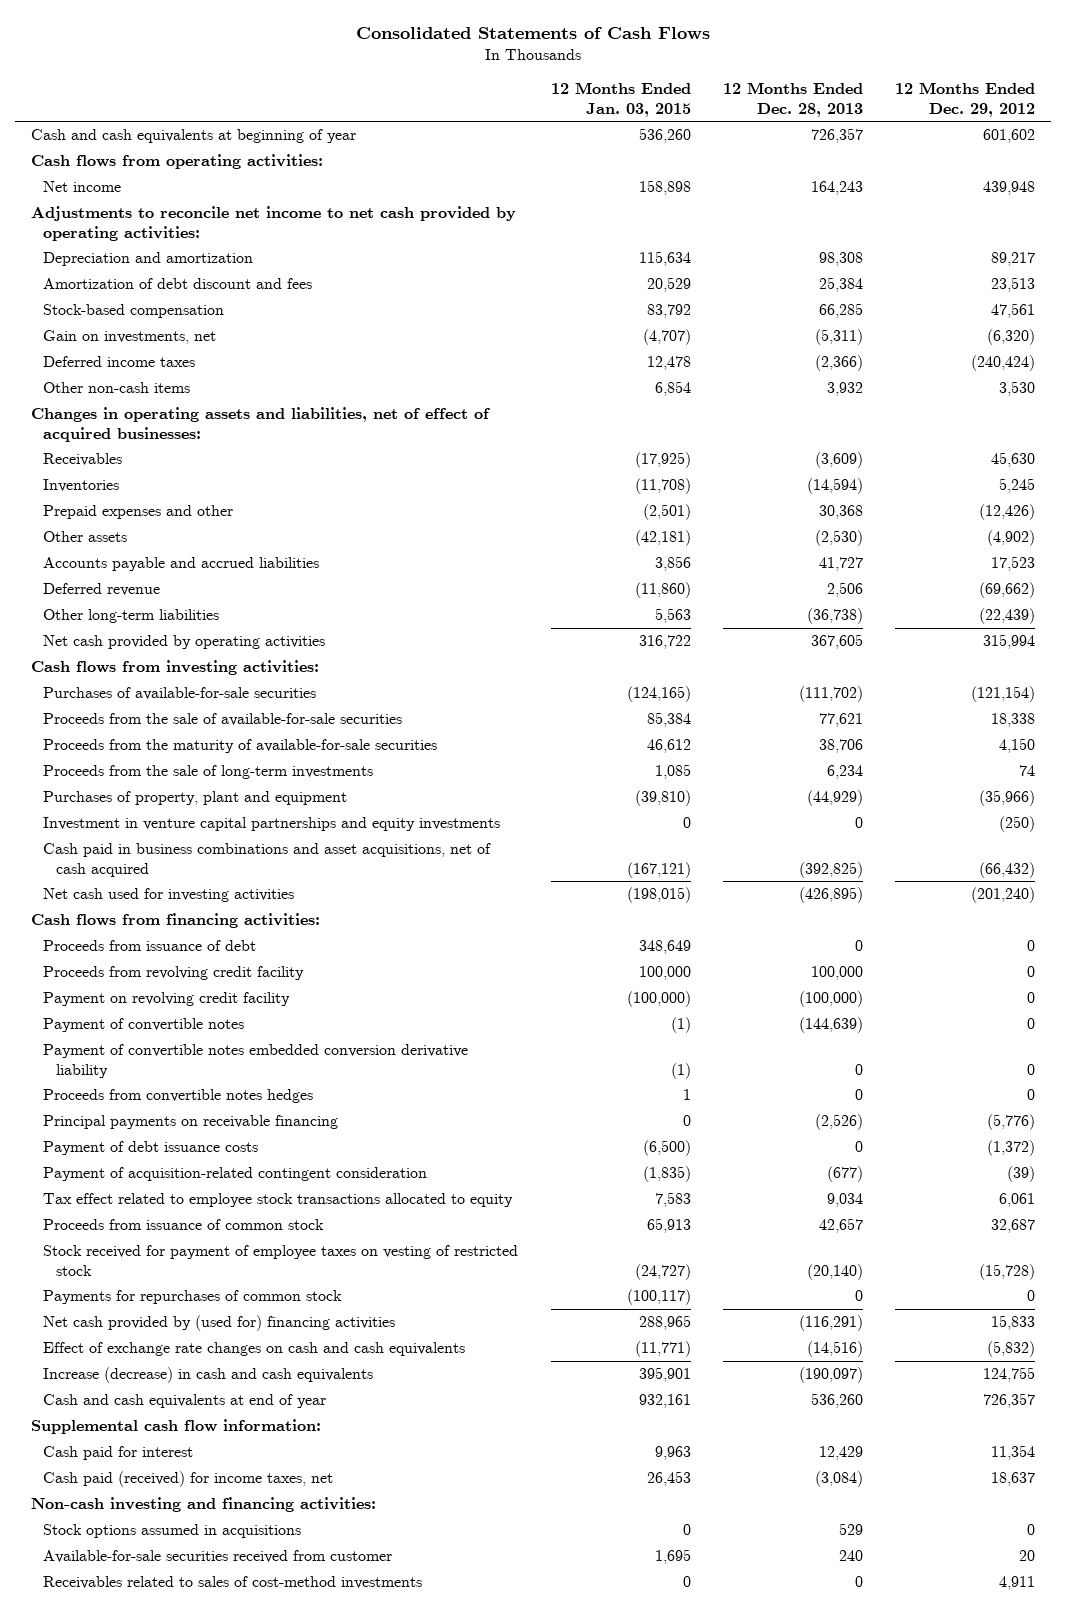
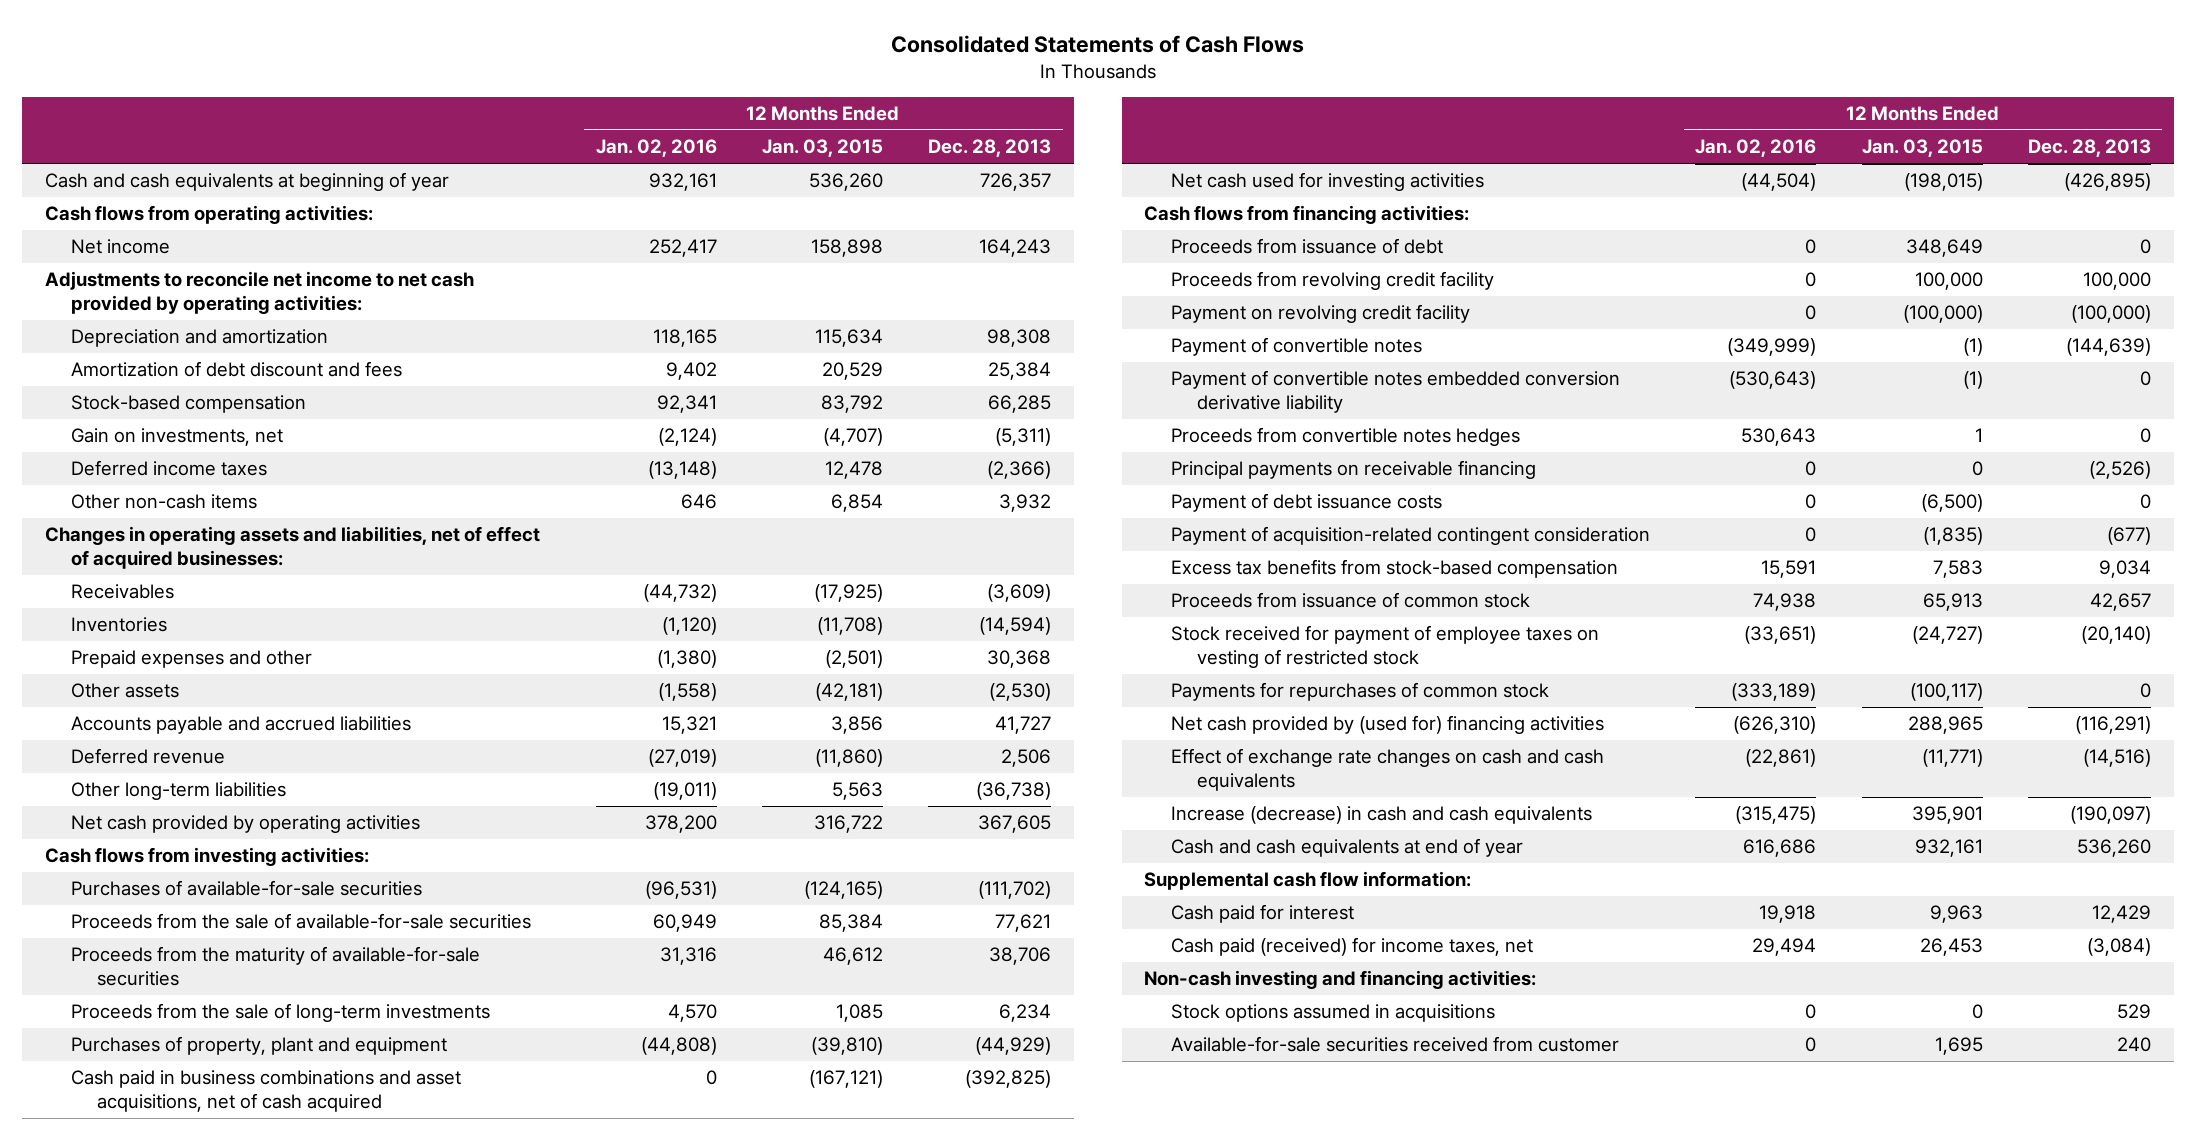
- | 12 Months Ended Jan. 03, 2015 | 12 Months Ended Dec. 28, 2013 | 12 Months Ended Dec. 29, 2012
+ | 12 Months Ended Jan. 02, 2016 | 12 Months Ended Jan. 03, 2015 | 12 Months Ended Dec. 28, 2013
- Investment in venture capital partnerships and equity investments | 0 | 0 | (250)
- Tax effect related to employee stock transactions allocated to equity | 7,583 | 9,034 | 6,061
+ Excess tax benefits from stock-based compensation | 15,591 | 7,583 | 9,034
- Receivables related to sales of cost-method investments | 0 | 0 | 4,911

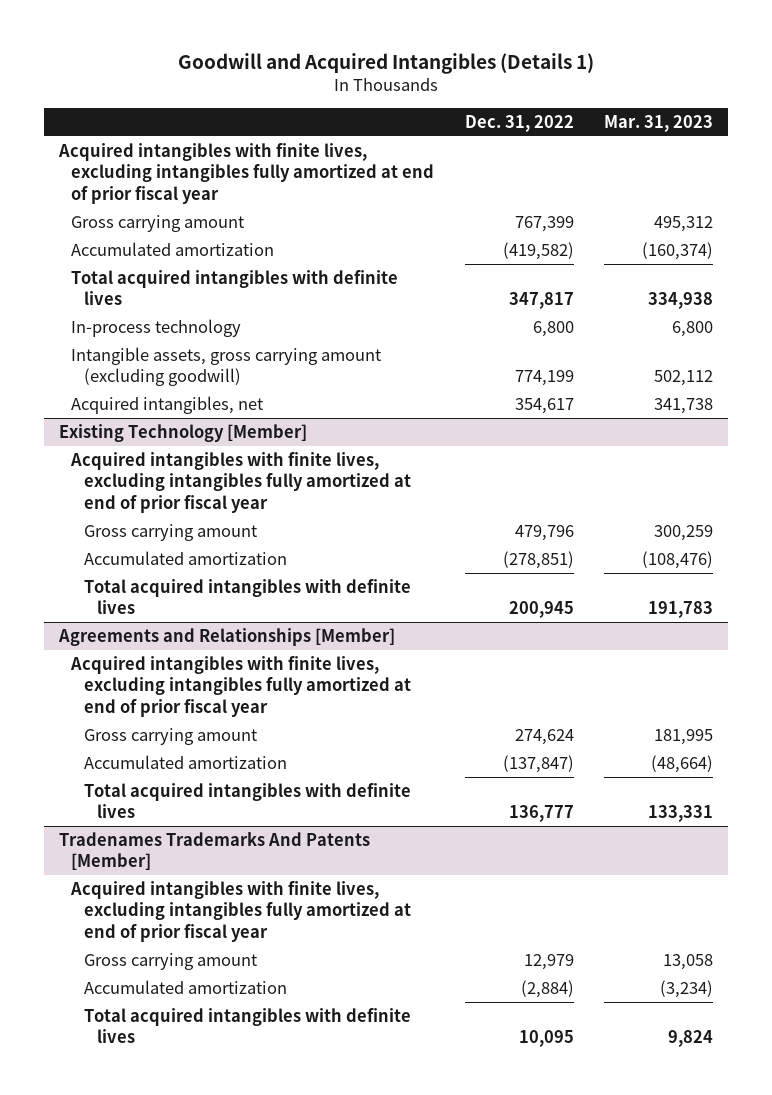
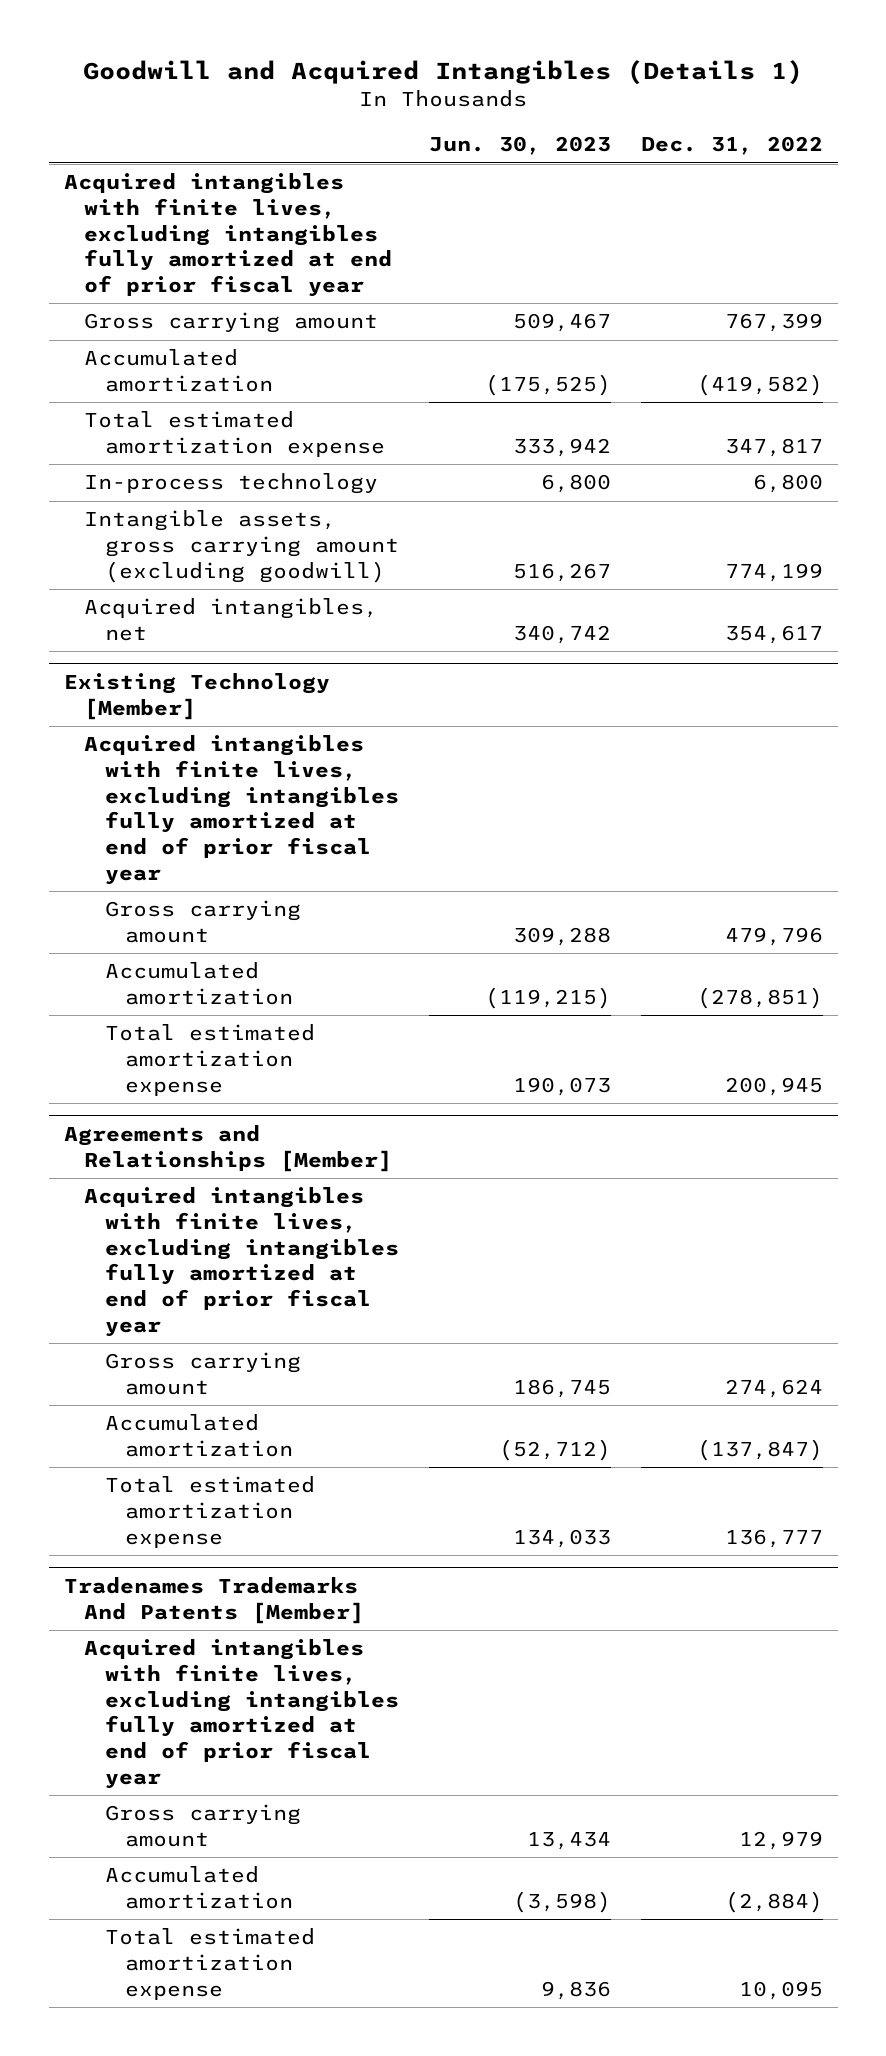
- | Dec. 31, 2022 | Mar. 31, 2023
+ | Jun. 30, 2023 | Dec. 31, 2022
- Total acquired intangibles with definite lives | 347,817 | 334,938
+ Total estimated amortization expense | 333,942 | 347,817
@ Existing Technology [Member]
- Total acquired intangibles with definite lives | 200,945 | 191,783
+ Total estimated amortization expense | 190,073 | 200,945
@ Agreements and Relationships [Member]
- Total acquired intangibles with definite lives | 136,777 | 133,331
+ Total estimated amortization expense | 134,033 | 136,777
@ Tradenames Trademarks And Patents [Member]
- Total acquired intangibles with definite lives | 10,095 | 9,824
+ Total estimated amortization expense | 9,836 | 10,095

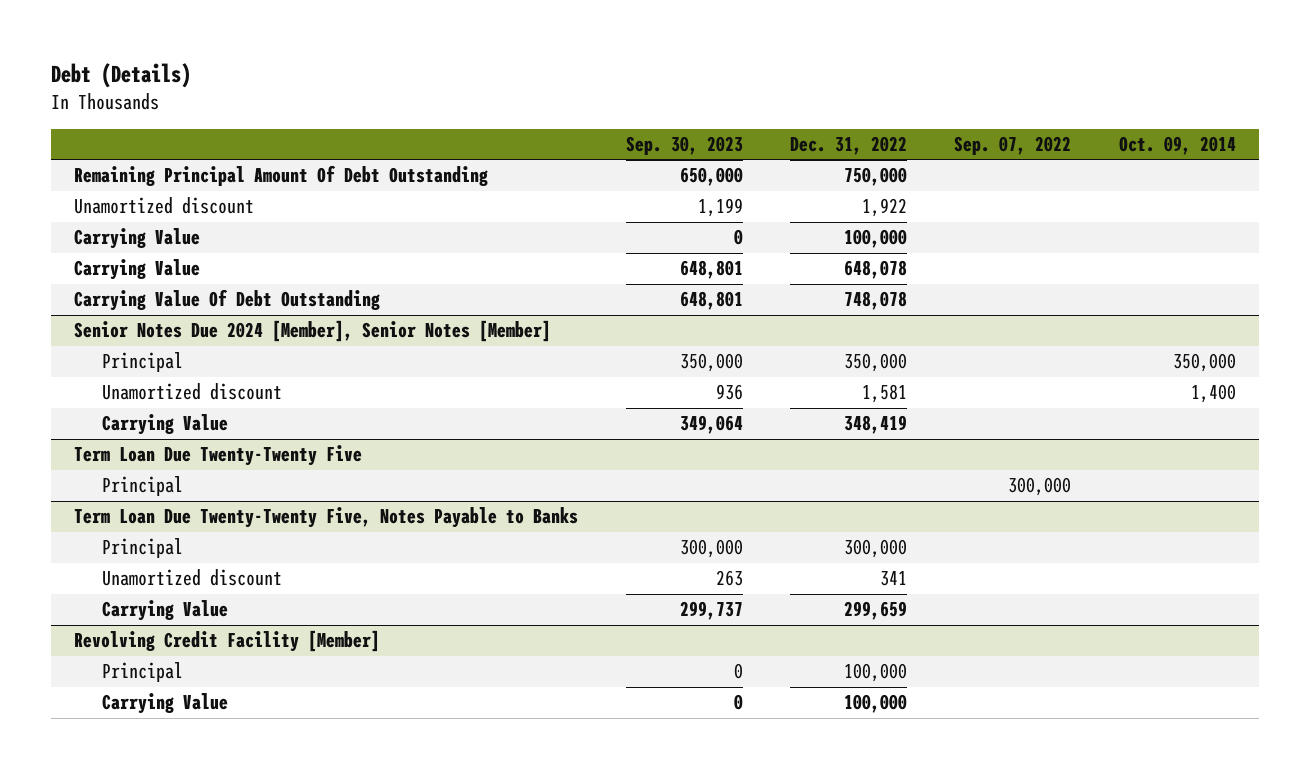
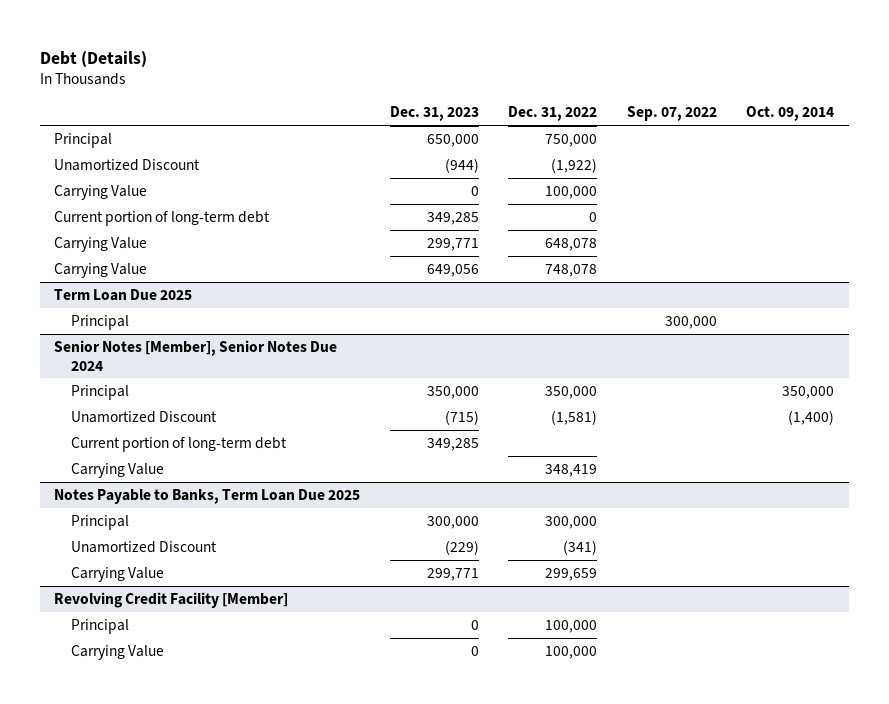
- | Sep. 30, 2023 | Dec. 31, 2022 | Sep. 07, 2022 | Oct. 09, 2014
+ | Dec. 31, 2023 | Dec. 31, 2022 | Sep. 07, 2022 | Oct. 09, 2014
- Remaining Principal Amount Of Debt Outstanding | 650,000 | 750,000 | |
- Unamortized discount | 1,199 | 1,922 | |
+ Principal | 650,000 | 750,000 | |
+ Unamortized Discount | (944) | (1,922) | |
+ Current portion of long-term debt | 349,285 | 0 | |
- Carrying Value Of Debt Outstanding | 648,801 | 748,078 | |
- Senior Notes Due 2024 [Member], Senior Notes [Member]
+ Carrying Value | 649,056 | 748,078 | |
+ Term Loan Due 2025
+ Principal | | | 300,000 |
+ Senior Notes [Member], Senior Notes Due 2024
- Unamortized discount | 936 | 1,581 | | 1,400
+ Unamortized Discount | (715) | (1,581) | | (1,400)
+ Current portion of long-term debt | 349,285 | | |
- Term Loan Due Twenty-Twenty Five
- Principal | | | 300,000 |
- Term Loan Due Twenty-Twenty Five, Notes Payable to Banks
+ Notes Payable to Banks, Term Loan Due 2025
- Unamortized discount | 263 | 341 | |
+ Unamortized Discount | (229) | (341) | |

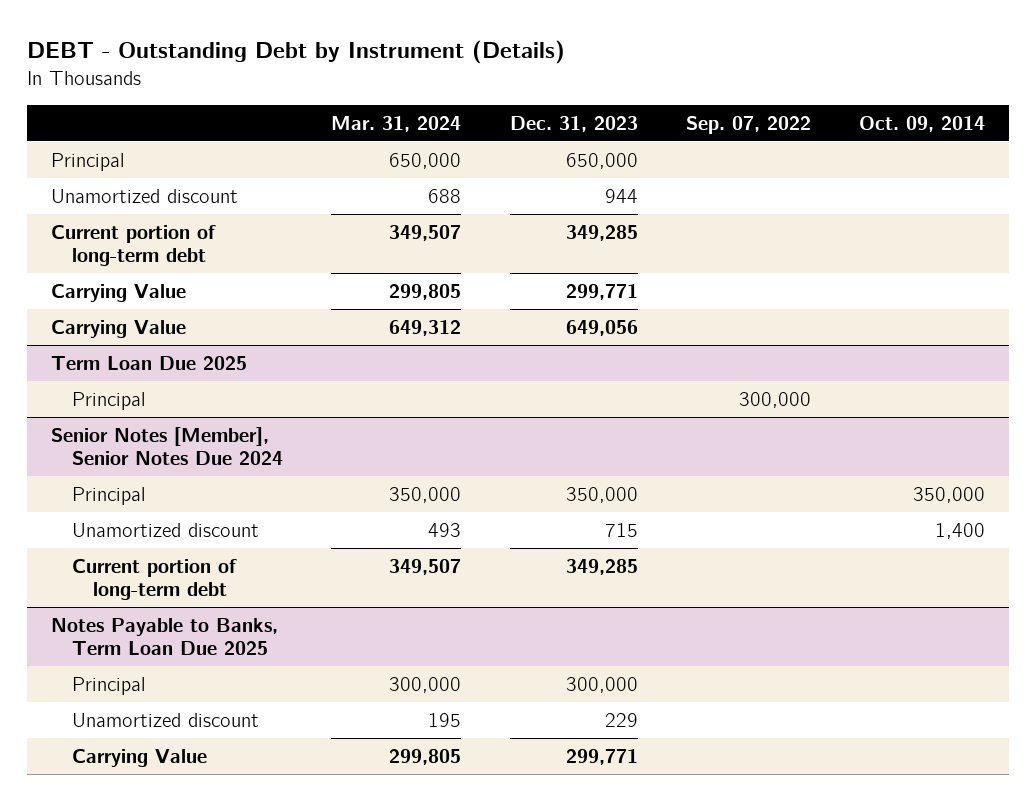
- Debt (Details)
+ DEBT - Outstanding Debt by Instrument (Details)
- | Dec. 31, 2023 | Dec. 31, 2022 | Sep. 07, 2022 | Oct. 09, 2014
+ | Mar. 31, 2024 | Dec. 31, 2023 | Sep. 07, 2022 | Oct. 09, 2014
- Unamortized Discount | (944) | (1,922) | |
- Carrying Value | 0 | 100,000 | |
+ Unamortized discount | 688 | 944 | |
@ Senior Notes [Member], Senior Notes Due 2024
- Unamortized Discount | (715) | (1,581) | | (1,400)
+ Unamortized discount | 493 | 715 | | 1,400
- Carrying Value | | 348,419 | |
@ Notes Payable to Banks, Term Loan Due 2025
- Unamortized Discount | (229) | (341) | |
+ Unamortized discount | 195 | 229 | |
- Revolving Credit Facility [Member]
- Principal | 0 | 100,000 | |
- Carrying Value | 0 | 100,000 | |

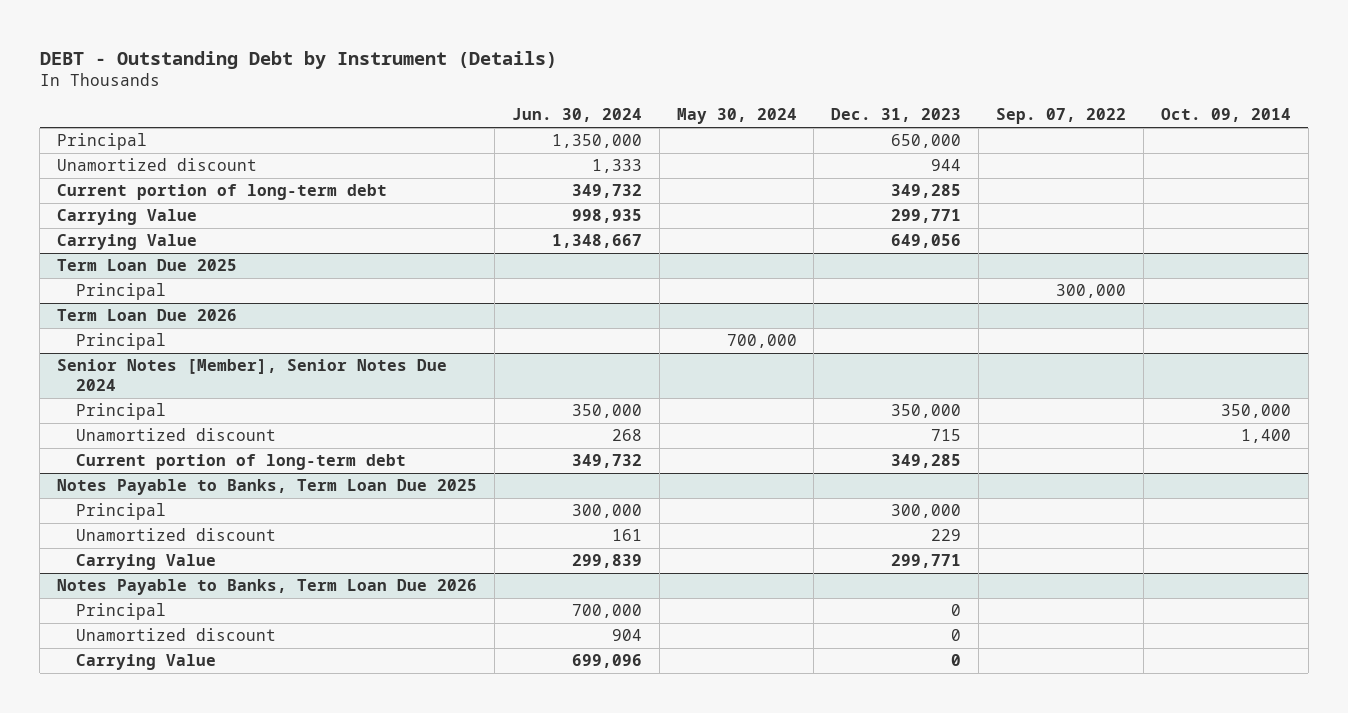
- | Mar. 31, 2024 | Dec. 31, 2023 | Sep. 07, 2022 | Oct. 09, 2014
+ | Jun. 30, 2024 | May 30, 2024 | Dec. 31, 2023 | Sep. 07, 2022 | Oct. 09, 2014
+ Term Loan Due 2026
+ Principal | | 700,000 | | |
+ Notes Payable to Banks, Term Loan Due 2026
+ Principal | 700,000 | | 0 | |
+ Unamortized discount | 904 | | 0 | |
+ Carrying Value | 699,096 | | 0 | |

